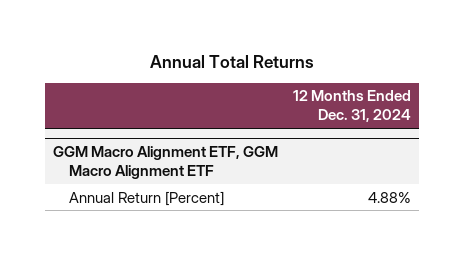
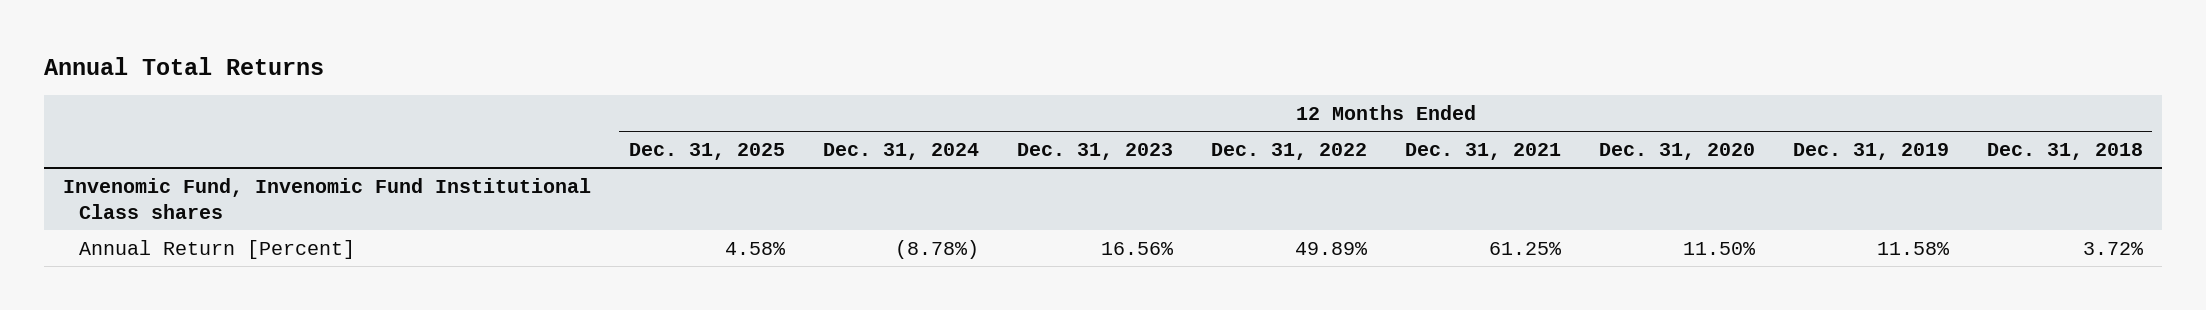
- | 12 Months Ended Dec. 31, 2024
+ | 12 Months Ended Dec. 31, 2025 | 12 Months Ended Dec. 31, 2024 | 12 Months Ended Dec. 31, 2023 | 12 Months Ended Dec. 31, 2022 | 12 Months Ended Dec. 31, 2021 | 12 Months Ended Dec. 31, 2020 | 12 Months Ended Dec. 31, 2019 | 12 Months Ended Dec. 31, 2018
- GGM Macro Alignment ETF, GGM Macro Alignment ETF
- Annual Return [Percent] | 4.88%
+ Invenomic Fund, Invenomic Fund Institutional Class shares
+ Annual Return [Percent] | 4.58% | (8.78%) | 16.56% | 49.89% | 61.25% | 11.50% | 11.58% | 3.72%

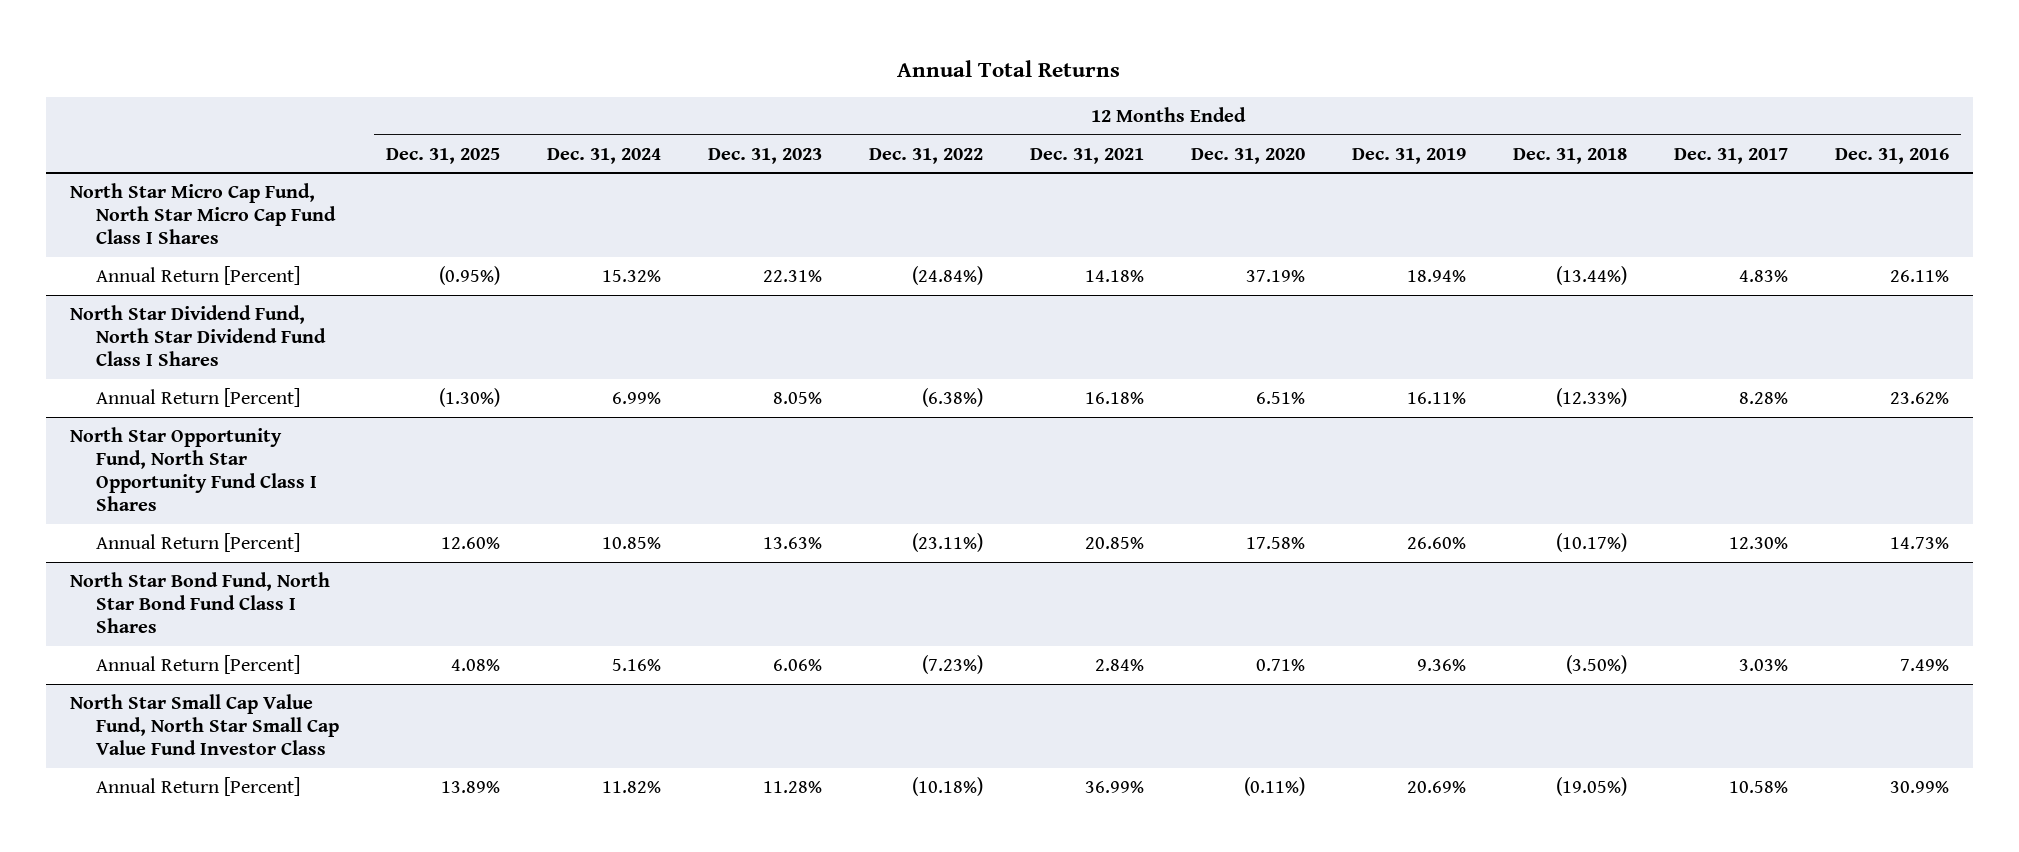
- | 12 Months Ended Dec. 31, 2025 | 12 Months Ended Dec. 31, 2024 | 12 Months Ended Dec. 31, 2023 | 12 Months Ended Dec. 31, 2022 | 12 Months Ended Dec. 31, 2021 | 12 Months Ended Dec. 31, 2020 | 12 Months Ended Dec. 31, 2019 | 12 Months Ended Dec. 31, 2018
+ | 12 Months Ended Dec. 31, 2025 | 12 Months Ended Dec. 31, 2024 | 12 Months Ended Dec. 31, 2023 | 12 Months Ended Dec. 31, 2022 | 12 Months Ended Dec. 31, 2021 | 12 Months Ended Dec. 31, 2020 | 12 Months Ended Dec. 31, 2019 | 12 Months Ended Dec. 31, 2018 | 12 Months Ended Dec. 31, 2017 | 12 Months Ended Dec. 31, 2016
- Invenomic Fund, Invenomic Fund Institutional Class shares
- Annual Return [Percent] | 4.58% | (8.78%) | 16.56% | 49.89% | 61.25% | 11.50% | 11.58% | 3.72%
+ North Star Micro Cap Fund, North Star Micro Cap Fund Class I Shares
+ Annual Return [Percent] | (0.95%) | 15.32% | 22.31% | (24.84%) | 14.18% | 37.19% | 18.94% | (13.44%) | 4.83% | 26.11%
+ North Star Dividend Fund, North Star Dividend Fund Class I Shares
+ Annual Return [Percent] | (1.30%) | 6.99% | 8.05% | (6.38%) | 16.18% | 6.51% | 16.11% | (12.33%) | 8.28% | 23.62%
+ North Star Opportunity Fund, North Star Opportunity Fund Class I Shares
+ Annual Return [Percent] | 12.60% | 10.85% | 13.63% | (23.11%) | 20.85% | 17.58% | 26.60% | (10.17%) | 12.30% | 14.73%
+ North Star Bond Fund, North Star Bond Fund Class I Shares
+ Annual Return [Percent] | 4.08% | 5.16% | 6.06% | (7.23%) | 2.84% | 0.71% | 9.36% | (3.50%) | 3.03% | 7.49%
+ North Star Small Cap Value Fund, North Star Small Cap Value Fund Investor Class
+ Annual Return [Percent] | 13.89% | 11.82% | 11.28% | (10.18%) | 36.99% | (0.11%) | 20.69% | (19.05%) | 10.58% | 30.99%

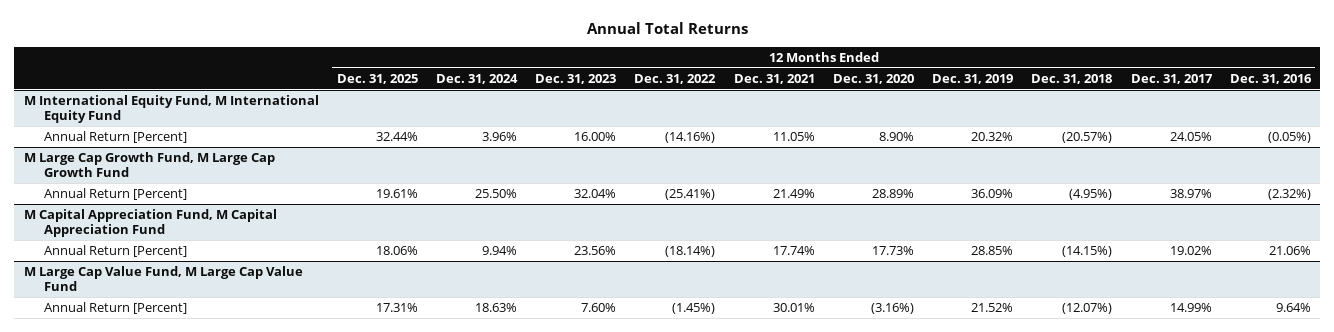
- North Star Micro Cap Fund, North Star Micro Cap Fund Class I Shares
- Annual Return [Percent] | (0.95%) | 15.32% | 22.31% | (24.84%) | 14.18% | 37.19% | 18.94% | (13.44%) | 4.83% | 26.11%
- North Star Dividend Fund, North Star Dividend Fund Class I Shares
- Annual Return [Percent] | (1.30%) | 6.99% | 8.05% | (6.38%) | 16.18% | 6.51% | 16.11% | (12.33%) | 8.28% | 23.62%
- North Star Opportunity Fund, North Star Opportunity Fund Class I Shares
- Annual Return [Percent] | 12.60% | 10.85% | 13.63% | (23.11%) | 20.85% | 17.58% | 26.60% | (10.17%) | 12.30% | 14.73%
- North Star Bond Fund, North Star Bond Fund Class I Shares
- Annual Return [Percent] | 4.08% | 5.16% | 6.06% | (7.23%) | 2.84% | 0.71% | 9.36% | (3.50%) | 3.03% | 7.49%
- North Star Small Cap Value Fund, North Star Small Cap Value Fund Investor Class
- Annual Return [Percent] | 13.89% | 11.82% | 11.28% | (10.18%) | 36.99% | (0.11%) | 20.69% | (19.05%) | 10.58% | 30.99%
+ M International Equity Fund, M International Equity Fund
+ Annual Return [Percent] | 32.44% | 3.96% | 16.00% | (14.16%) | 11.05% | 8.90% | 20.32% | (20.57%) | 24.05% | (0.05%)
+ M Large Cap Growth Fund, M Large Cap Growth Fund
+ Annual Return [Percent] | 19.61% | 25.50% | 32.04% | (25.41%) | 21.49% | 28.89% | 36.09% | (4.95%) | 38.97% | (2.32%)
+ M Capital Appreciation Fund, M Capital Appreciation Fund
+ Annual Return [Percent] | 18.06% | 9.94% | 23.56% | (18.14%) | 17.74% | 17.73% | 28.85% | (14.15%) | 19.02% | 21.06%
+ M Large Cap Value Fund, M Large Cap Value Fund
+ Annual Return [Percent] | 17.31% | 18.63% | 7.60% | (1.45%) | 30.01% | (3.16%) | 21.52% | (12.07%) | 14.99% | 9.64%

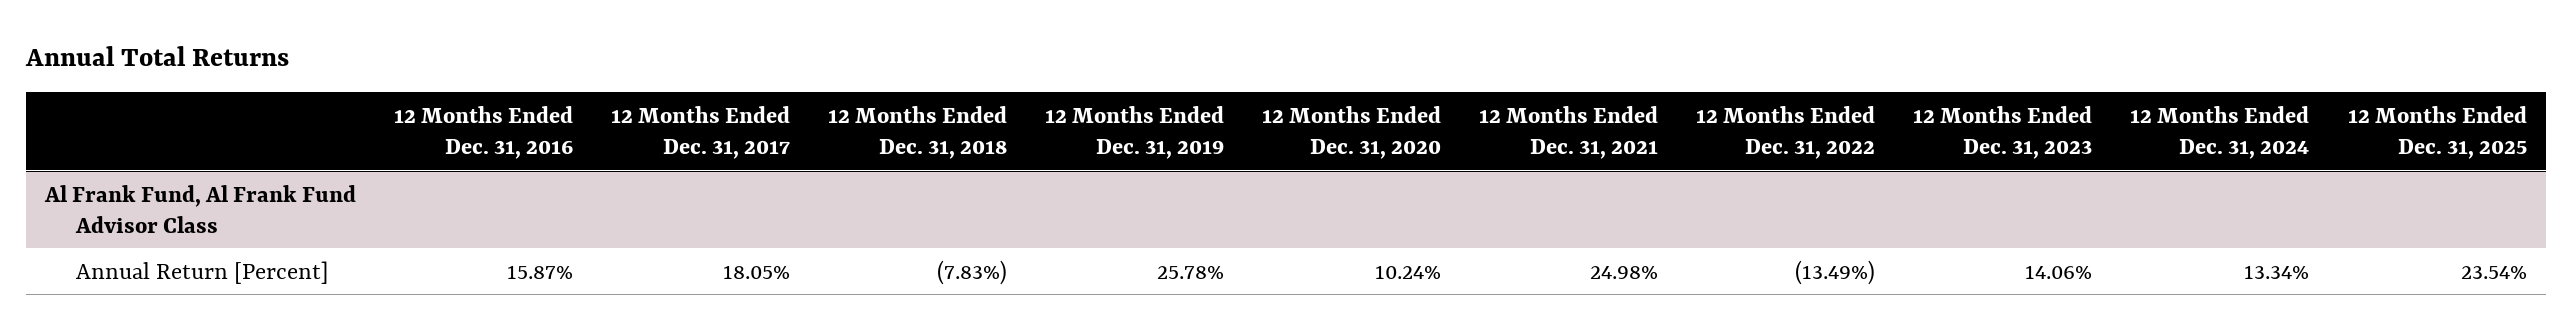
- | 12 Months Ended Dec. 31, 2025 | 12 Months Ended Dec. 31, 2024 | 12 Months Ended Dec. 31, 2023 | 12 Months Ended Dec. 31, 2022 | 12 Months Ended Dec. 31, 2021 | 12 Months Ended Dec. 31, 2020 | 12 Months Ended Dec. 31, 2019 | 12 Months Ended Dec. 31, 2018 | 12 Months Ended Dec. 31, 2017 | 12 Months Ended Dec. 31, 2016
+ | 12 Months Ended Dec. 31, 2016 | 12 Months Ended Dec. 31, 2017 | 12 Months Ended Dec. 31, 2018 | 12 Months Ended Dec. 31, 2019 | 12 Months Ended Dec. 31, 2020 | 12 Months Ended Dec. 31, 2021 | 12 Months Ended Dec. 31, 2022 | 12 Months Ended Dec. 31, 2023 | 12 Months Ended Dec. 31, 2024 | 12 Months Ended Dec. 31, 2025
- M International Equity Fund, M International Equity Fund
- Annual Return [Percent] | 32.44% | 3.96% | 16.00% | (14.16%) | 11.05% | 8.90% | 20.32% | (20.57%) | 24.05% | (0.05%)
- M Large Cap Growth Fund, M Large Cap Growth Fund
- Annual Return [Percent] | 19.61% | 25.50% | 32.04% | (25.41%) | 21.49% | 28.89% | 36.09% | (4.95%) | 38.97% | (2.32%)
- M Capital Appreciation Fund, M Capital Appreciation Fund
- Annual Return [Percent] | 18.06% | 9.94% | 23.56% | (18.14%) | 17.74% | 17.73% | 28.85% | (14.15%) | 19.02% | 21.06%
- M Large Cap Value Fund, M Large Cap Value Fund
- Annual Return [Percent] | 17.31% | 18.63% | 7.60% | (1.45%) | 30.01% | (3.16%) | 21.52% | (12.07%) | 14.99% | 9.64%
+ Al Frank Fund, Al Frank Fund Advisor Class
+ Annual Return [Percent] | 15.87% | 18.05% | (7.83%) | 25.78% | 10.24% | 24.98% | (13.49%) | 14.06% | 13.34% | 23.54%

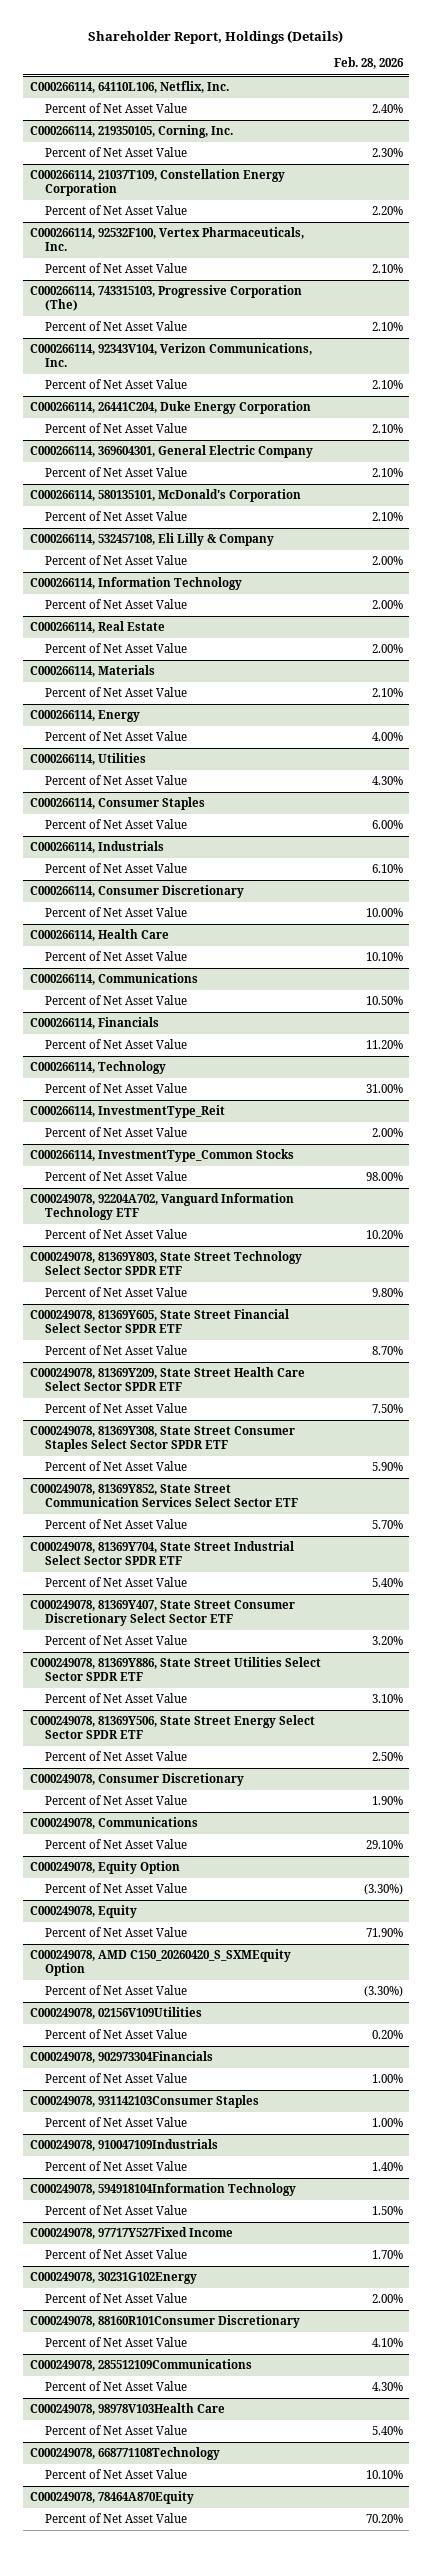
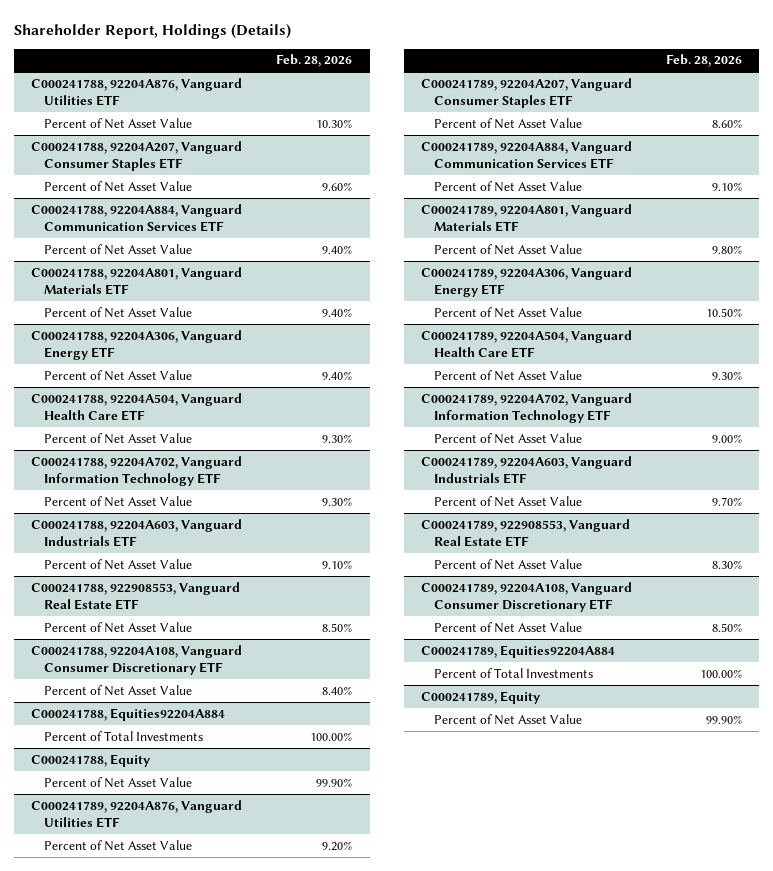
- C000266114, 64110L106, Netflix, Inc.
- Percent of Net Asset Value | 2.40%
- C000266114, 219350105, Corning, Inc.
- Percent of Net Asset Value | 2.30%
- C000266114, 21037T109, Constellation Energy Corporation
- Percent of Net Asset Value | 2.20%
- C000266114, 92532F100, Vertex Pharmaceuticals, Inc.
- Percent of Net Asset Value | 2.10%
- C000266114, 743315103, Progressive Corporation (The)
- Percent of Net Asset Value | 2.10%
- C000266114, 92343V104, Verizon Communications, Inc.
- Percent of Net Asset Value | 2.10%
- C000266114, 26441C204, Duke Energy Corporation
- Percent of Net Asset Value | 2.10%
- C000266114, 369604301, General Electric Company
- Percent of Net Asset Value | 2.10%
- C000266114, 580135101, McDonald's Corporation
- Percent of Net Asset Value | 2.10%
- C000266114, 532457108, Eli Lilly & Company
- Percent of Net Asset Value | 2.00%
- C000266114, Information Technology
- Percent of Net Asset Value | 2.00%
- C000266114, Real Estate
- Percent of Net Asset Value | 2.00%
- C000266114, Materials
- Percent of Net Asset Value | 2.10%
- C000266114, Energy
- Percent of Net Asset Value | 4.00%
- C000266114, Utilities
- Percent of Net Asset Value | 4.30%
- C000266114, Consumer Staples
- Percent of Net Asset Value | 6.00%
- C000266114, Industrials
- Percent of Net Asset Value | 6.10%
- C000266114, Consumer Discretionary
- Percent of Net Asset Value | 10.00%
- C000266114, Health Care
- Percent of Net Asset Value | 10.10%
- C000266114, Communications
- Percent of Net Asset Value | 10.50%
- C000266114, Financials
- Percent of Net Asset Value | 11.20%
- C000266114, Technology
- Percent of Net Asset Value | 31.00%
- C000266114, InvestmentType_Reit
- Percent of Net Asset Value | 2.00%
- C000266114, InvestmentType_Common Stocks
- Percent of Net Asset Value | 98.00%
- C000249078, 92204A702, Vanguard Information Technology ETF
- Percent of Net Asset Value | 10.20%
- C000249078, 81369Y803, State Street Technology Select Sector SPDR ETF
+ C000241788, 92204A876, Vanguard Utilities ETF
+ Percent of Net Asset Value | 10.30%
+ C000241788, 92204A207, Vanguard Consumer Staples ETF
+ Percent of Net Asset Value | 9.60%
+ C000241788, 92204A884, Vanguard Communication Services ETF
+ Percent of Net Asset Value | 9.40%
+ C000241788, 92204A801, Vanguard Materials ETF
+ Percent of Net Asset Value | 9.40%
+ C000241788, 92204A306, Vanguard Energy ETF
+ Percent of Net Asset Value | 9.40%
+ C000241788, 92204A504, Vanguard Health Care ETF
+ Percent of Net Asset Value | 9.30%
+ C000241788, 92204A702, Vanguard Information Technology ETF
+ Percent of Net Asset Value | 9.30%
+ C000241788, 92204A603, Vanguard Industrials ETF
+ Percent of Net Asset Value | 9.10%
+ C000241788, 922908553, Vanguard Real Estate ETF
+ Percent of Net Asset Value | 8.50%
+ C000241788, 92204A108, Vanguard Consumer Discretionary ETF
+ Percent of Net Asset Value | 8.40%
+ C000241788, Equities92204A884
+ Percent of Total Investments | 100.00%
+ C000241788, Equity
+ Percent of Net Asset Value | 99.90%
+ C000241789, 92204A876, Vanguard Utilities ETF
+ Percent of Net Asset Value | 9.20%
+ C000241789, 92204A207, Vanguard Consumer Staples ETF
+ Percent of Net Asset Value | 8.60%
+ C000241789, 92204A884, Vanguard Communication Services ETF
+ Percent of Net Asset Value | 9.10%
+ C000241789, 92204A801, Vanguard Materials ETF
- C000249078, 81369Y605, State Street Financial Select Sector SPDR ETF
- Percent of Net Asset Value | 8.70%
- C000249078, 81369Y209, State Street Health Care Select Sector SPDR ETF
- Percent of Net Asset Value | 7.50%
- C000249078, 81369Y308, State Street Consumer Staples Select Sector SPDR ETF
- Percent of Net Asset Value | 5.90%
- C000249078, 81369Y852, State Street Communication Services Select Sector ETF
- Percent of Net Asset Value | 5.70%
- C000249078, 81369Y704, State Street Industrial Select Sector SPDR ETF
- Percent of Net Asset Value | 5.40%
- C000249078, 81369Y407, State Street Consumer Discretionary Select Sector ETF
- Percent of Net Asset Value | 3.20%
- C000249078, 81369Y886, State Street Utilities Select Sector SPDR ETF
- Percent of Net Asset Value | 3.10%
- C000249078, 81369Y506, State Street Energy Select Sector SPDR ETF
- Percent of Net Asset Value | 2.50%
- C000249078, Consumer Discretionary
- Percent of Net Asset Value | 1.90%
- C000249078, Communications
- Percent of Net Asset Value | 29.10%
- C000249078, Equity Option
- Percent of Net Asset Value | (3.30%)
- C000249078, Equity
- Percent of Net Asset Value | 71.90%
- C000249078, AMD C150_20260420_S_SXMEquity Option
- Percent of Net Asset Value | (3.30%)
- C000249078, 02156V109Utilities
- Percent of Net Asset Value | 0.20%
- C000249078, 902973304Financials
- Percent of Net Asset Value | 1.00%
- C000249078, 931142103Consumer Staples
- Percent of Net Asset Value | 1.00%
- C000249078, 910047109Industrials
- Percent of Net Asset Value | 1.40%
- C000249078, 594918104Information Technology
- Percent of Net Asset Value | 1.50%
- C000249078, 97717Y527Fixed Income
- Percent of Net Asset Value | 1.70%
- C000249078, 30231G102Energy
- Percent of Net Asset Value | 2.00%
- C000249078, 88160R101Consumer Discretionary
- Percent of Net Asset Value | 4.10%
- C000249078, 285512109Communications
- Percent of Net Asset Value | 4.30%
- C000249078, 98978V103Health Care
- Percent of Net Asset Value | 5.40%
- C000249078, 668771108Technology
- Percent of Net Asset Value | 10.10%
- C000249078, 78464A870Equity
- Percent of Net Asset Value | 70.20%
+ C000241789, 92204A306, Vanguard Energy ETF
+ Percent of Net Asset Value | 10.50%
+ C000241789, 92204A504, Vanguard Health Care ETF
+ Percent of Net Asset Value | 9.30%
+ C000241789, 92204A702, Vanguard Information Technology ETF
+ Percent of Net Asset Value | 9.00%
+ C000241789, 92204A603, Vanguard Industrials ETF
+ Percent of Net Asset Value | 9.70%
+ C000241789, 922908553, Vanguard Real Estate ETF
+ Percent of Net Asset Value | 8.30%
+ C000241789, 92204A108, Vanguard Consumer Discretionary ETF
+ Percent of Net Asset Value | 8.50%
+ C000241789, Equities92204A884
+ Percent of Total Investments | 100.00%
+ C000241789, Equity
+ Percent of Net Asset Value | 99.90%

